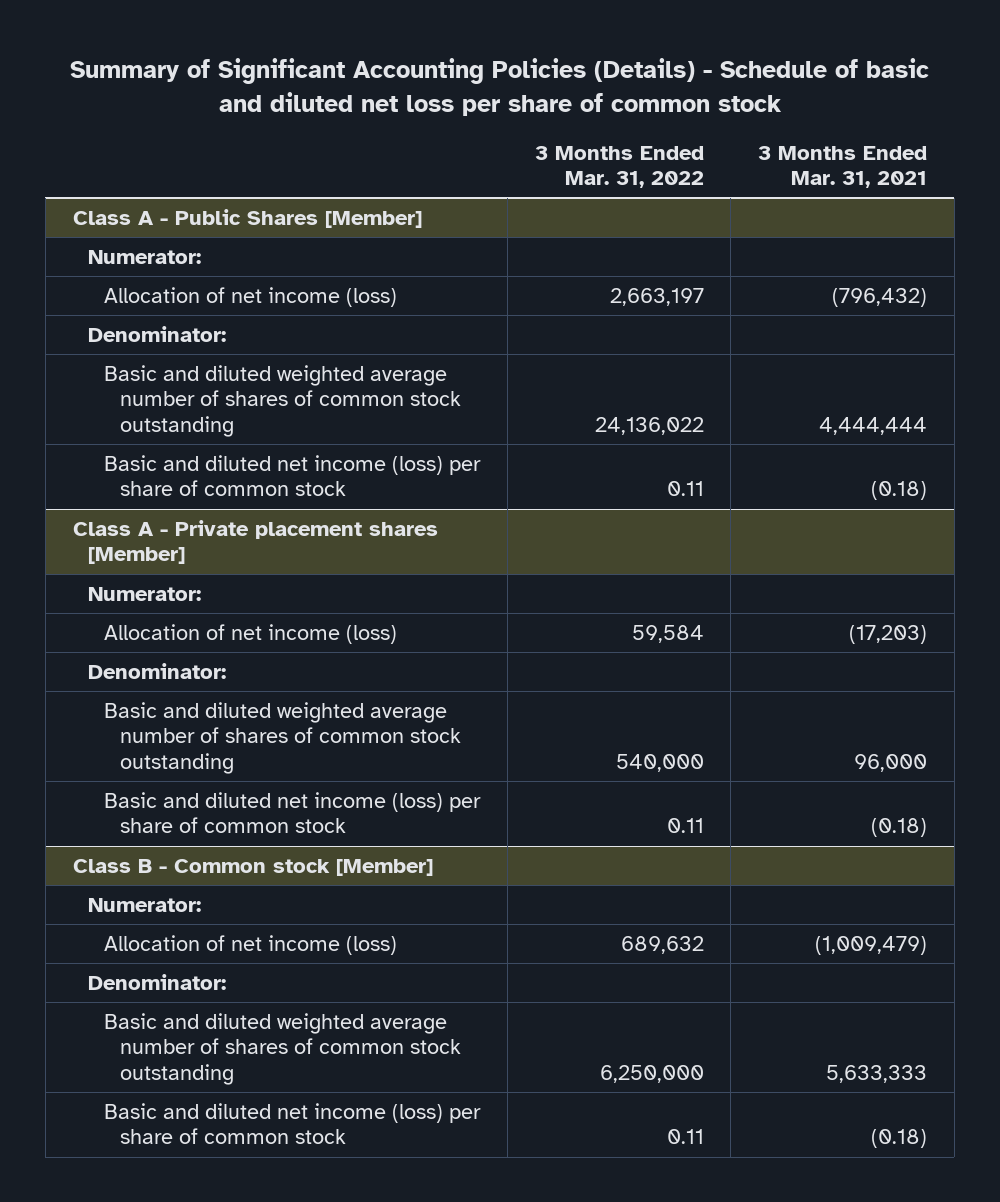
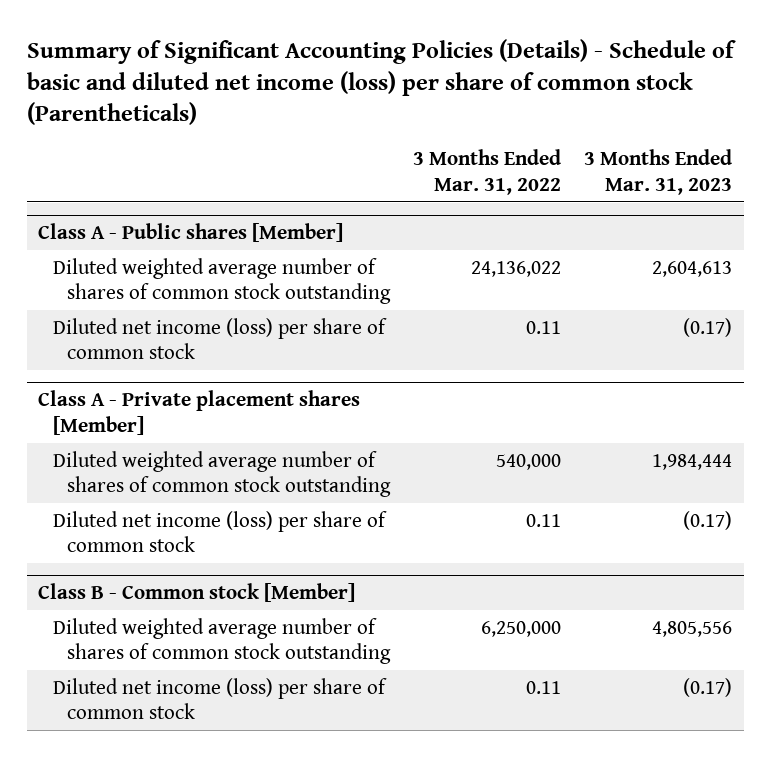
- Summary of Significant Accounting Policies (Details) - Schedule of basic and diluted net loss per share of common stock
+ Summary of Significant Accounting Policies (Details) - Schedule of basic and diluted net income (loss) per share of common stock (Parentheticals)
- | 3 Months Ended Mar. 31, 2022 | 3 Months Ended Mar. 31, 2021
+ | 3 Months Ended Mar. 31, 2022 | 3 Months Ended Mar. 31, 2023
- Class A - Public Shares [Member]
- Numerator:
- Allocation of net income (loss) | 2,663,197 | (796,432)
- Denominator:
- Basic and diluted weighted average number of shares of common stock outstanding | 24,136,022 | 4,444,444
- Basic and diluted net income (loss) per share of common stock | 0.11 | (0.18)
+ Class A - Public shares [Member]
+ Diluted weighted average number of shares of common stock outstanding | 24,136,022 | 2,604,613
+ Diluted net income (loss) per share of common stock | 0.11 | (0.17)
@ Class A - Private placement shares [Member]
- Numerator:
- Allocation of net income (loss) | 59,584 | (17,203)
- Denominator:
- Basic and diluted weighted average number of shares of common stock outstanding | 540,000 | 96,000
- Basic and diluted net income (loss) per share of common stock | 0.11 | (0.18)
+ Diluted weighted average number of shares of common stock outstanding | 540,000 | 1,984,444
+ Diluted net income (loss) per share of common stock | 0.11 | (0.17)
@ Class B - Common stock [Member]
- Numerator:
- Allocation of net income (loss) | 689,632 | (1,009,479)
- Denominator:
- Basic and diluted weighted average number of shares of common stock outstanding | 6,250,000 | 5,633,333
- Basic and diluted net income (loss) per share of common stock | 0.11 | (0.18)
+ Diluted weighted average number of shares of common stock outstanding | 6,250,000 | 4,805,556
+ Diluted net income (loss) per share of common stock | 0.11 | (0.17)

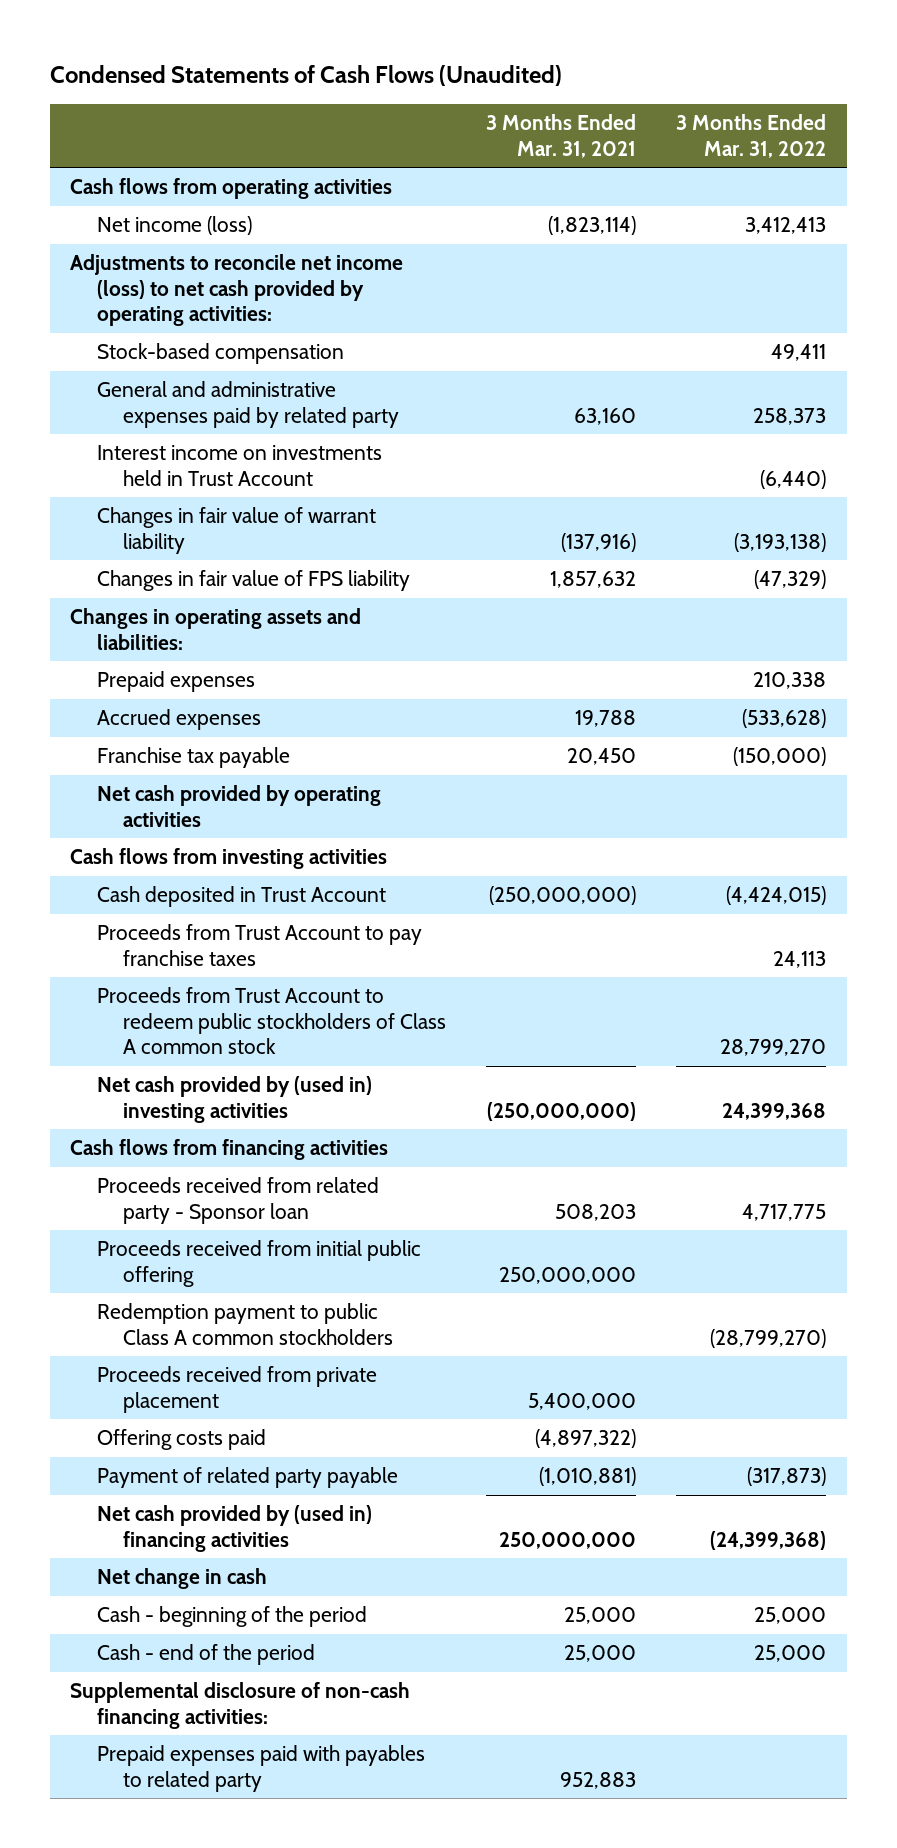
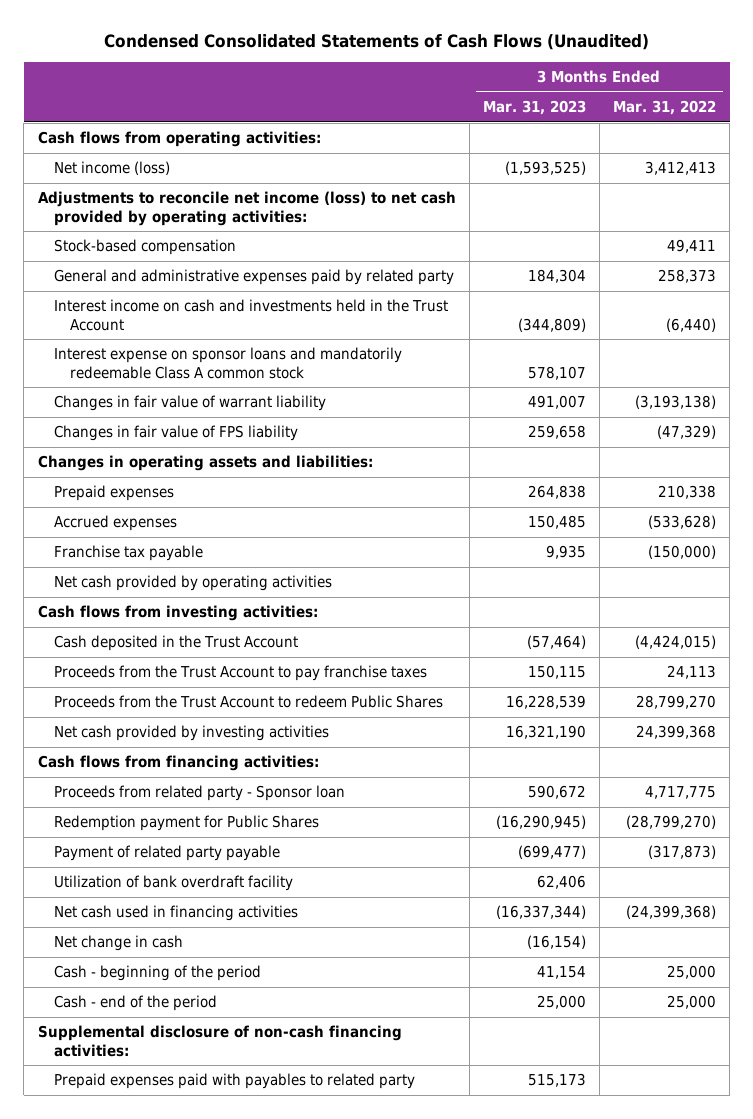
- Condensed Statements of Cash Flows (Unaudited)
+ Condensed Consolidated Statements of Cash Flows (Unaudited)
- | 3 Months Ended Mar. 31, 2021 | 3 Months Ended Mar. 31, 2022
+ | 3 Months Ended Mar. 31, 2023 | 3 Months Ended Mar. 31, 2022
- Cash flows from operating activities
+ Cash flows from operating activities:
- Interest income on investments held in Trust Account | | (6,440)
+ Interest income on cash and investments held in the Trust Account | (344,809) | (6,440)
+ Interest expense on sponsor loans and mandatorily redeemable Class A common stock | 578,107 |
- Cash flows from investing activities
- Cash deposited in Trust Account | (250,000,000) | (4,424,015)
- Proceeds from Trust Account to pay franchise taxes | | 24,113
- Proceeds from Trust Account to redeem public stockholders of Class A common stock | | 28,799,270
- Net cash provided by (used in) investing activities | (250,000,000) | 24,399,368
- Cash flows from financing activities
- Proceeds received from related party - Sponsor loan | 508,203 | 4,717,775
- Proceeds received from initial public offering | 250,000,000 |
- Redemption payment to public Class A common stockholders | | (28,799,270)
- Proceeds received from private placement | 5,400,000 |
- Offering costs paid | (4,897,322) |
+ Cash flows from investing activities:
+ Cash deposited in the Trust Account | (57,464) | (4,424,015)
+ Proceeds from the Trust Account to pay franchise taxes | 150,115 | 24,113
+ Proceeds from the Trust Account to redeem Public Shares | 16,228,539 | 28,799,270
+ Net cash provided by investing activities | 16,321,190 | 24,399,368
+ Cash flows from financing activities:
+ Proceeds from related party - Sponsor loan | 590,672 | 4,717,775
+ Redemption payment for Public Shares | (16,290,945) | (28,799,270)
- Net cash provided by (used in) financing activities | 250,000,000 | (24,399,368)
+ Utilization of bank overdraft facility | 62,406 |
+ Net cash used in financing activities | (16,337,344) | (24,399,368)

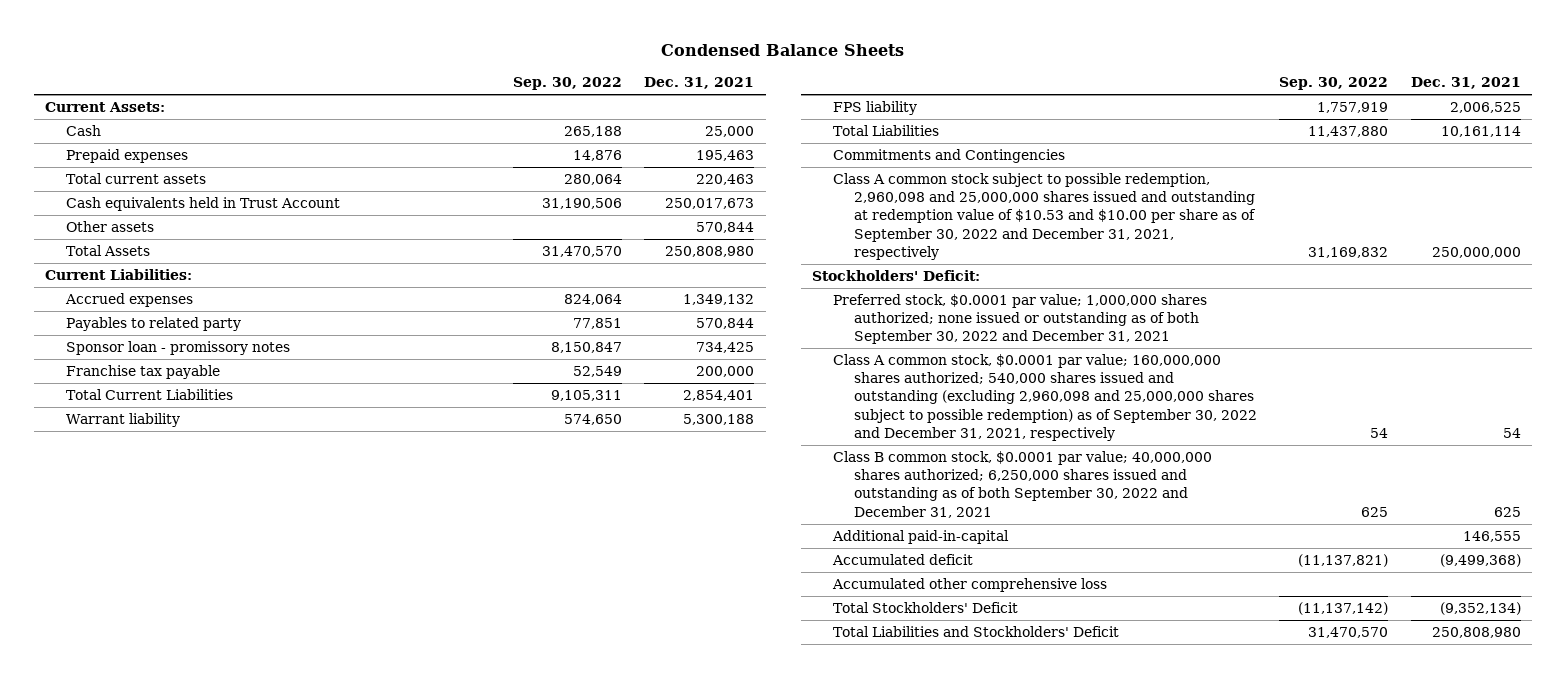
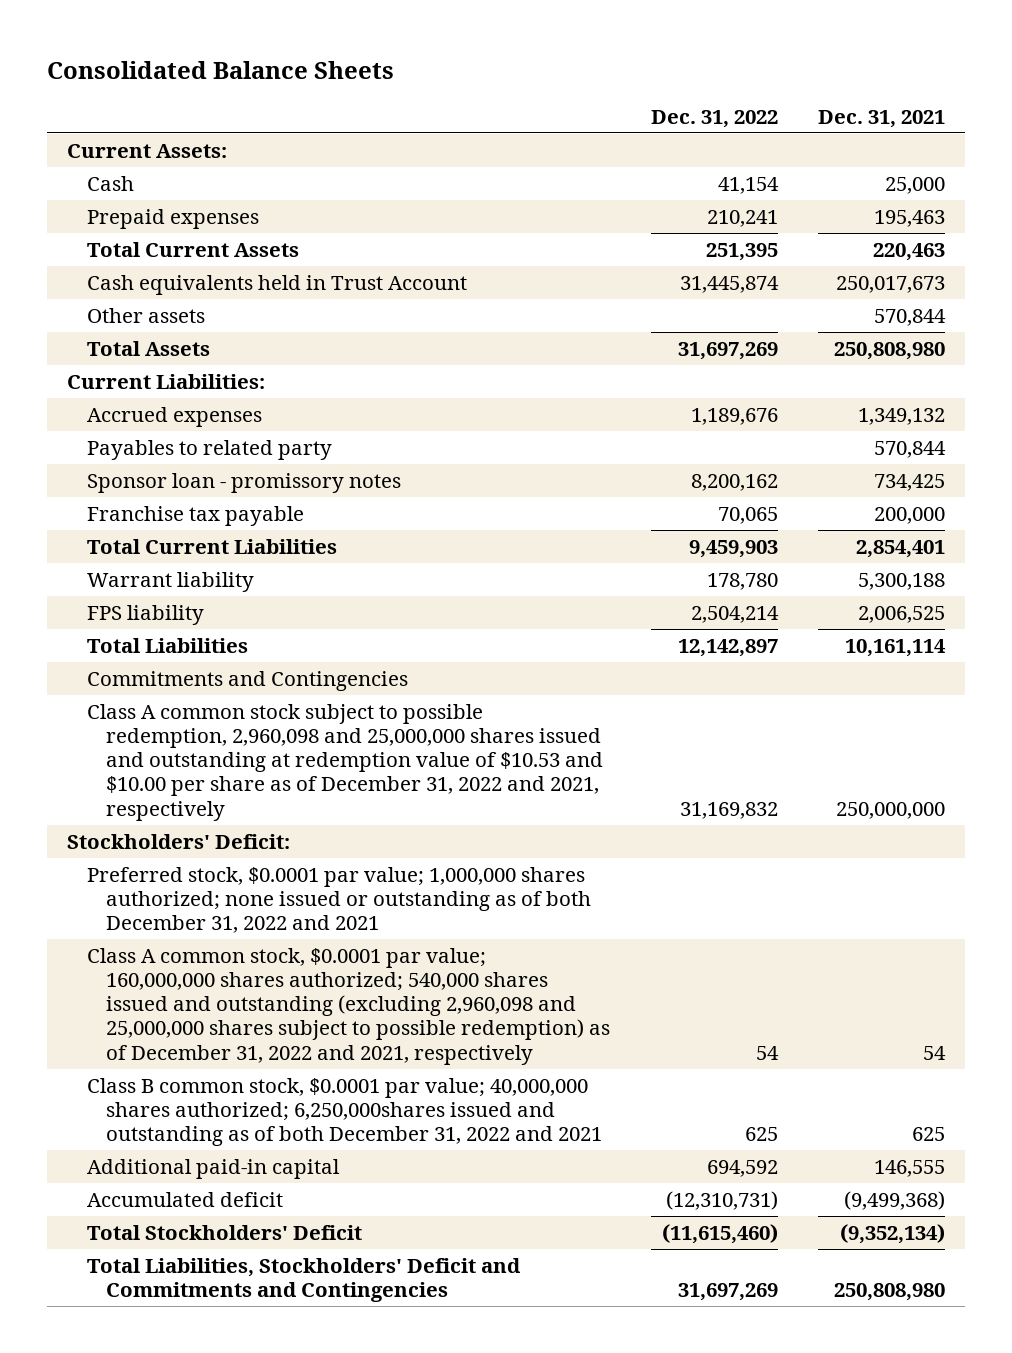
- Condensed Balance Sheets
+ Consolidated Balance Sheets
- | Sep. 30, 2022 | Dec. 31, 2021
+ | Dec. 31, 2022 | Dec. 31, 2021
- Total current assets | 280,064 | 220,463
+ Total Current Assets | 251,395 | 220,463
- Class A common stock subject to possible redemption, 2,960,098 and 25,000,000 shares issued and outstanding at redemption value of $10.53 and $10.00 per share as of September 30, 2022 and December 31, 2021, respectively | 31,169,832 | 250,000,000
+ Class A common stock subject to possible redemption, 2,960,098 and 25,000,000 shares issued and outstanding at redemption value of $10.53 and $10.00 per share as of December 31, 2022 and 2021, respectively | 31,169,832 | 250,000,000
- Preferred stock, $0.0001 par value; 1,000,000 shares authorized; none issued or outstanding as of both September 30, 2022 and December 31, 2021
- Class A common stock, $0.0001 par value; 160,000,000 shares authorized; 540,000 shares issued and outstanding (excluding 2,960,098 and 25,000,000 shares subject to possible redemption) as of September 30, 2022 and December 31, 2021, respectively | 54 | 54
- Class B common stock, $0.0001 par value; 40,000,000 shares authorized; 6,250,000 shares issued and outstanding as of both September 30, 2022 and December 31, 2021 | 625 | 625
- Additional paid-in-capital | | 146,555
+ Preferred stock, $0.0001 par value; 1,000,000 shares authorized; none issued or outstanding as of both December 31, 2022 and 2021
+ Class A common stock, $0.0001 par value; 160,000,000 shares authorized; 540,000 shares issued and outstanding (excluding 2,960,098 and 25,000,000 shares subject to possible redemption) as of December 31, 2022 and 2021, respectively | 54 | 54
+ Class B common stock, $0.0001 par value; 40,000,000 shares authorized; 6,250,000shares issued and outstanding as of both December 31, 2022 and 2021 | 625 | 625
+ Additional paid-in capital | 694,592 | 146,555
- Accumulated other comprehensive loss
- Total Liabilities and Stockholders' Deficit | 31,470,570 | 250,808,980
+ Total Liabilities, Stockholders' Deficit and Commitments and Contingencies | 31,697,269 | 250,808,980

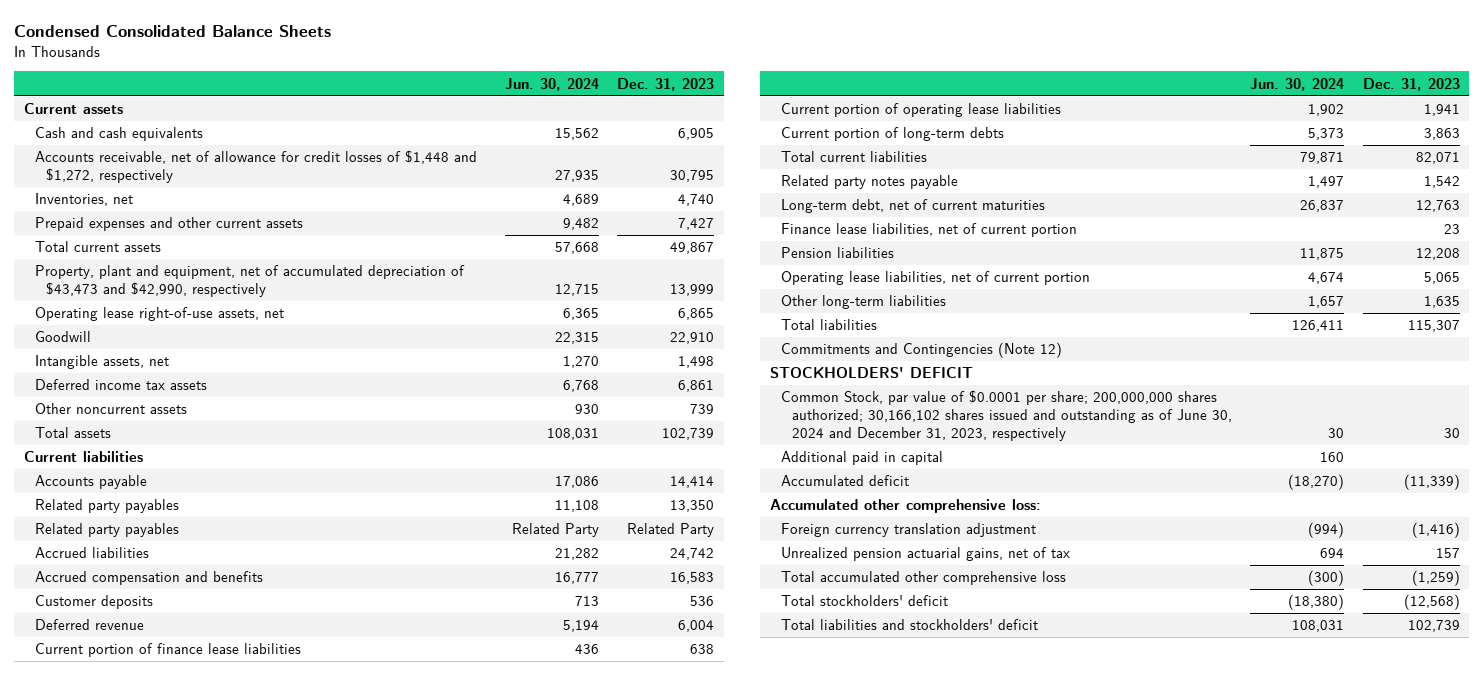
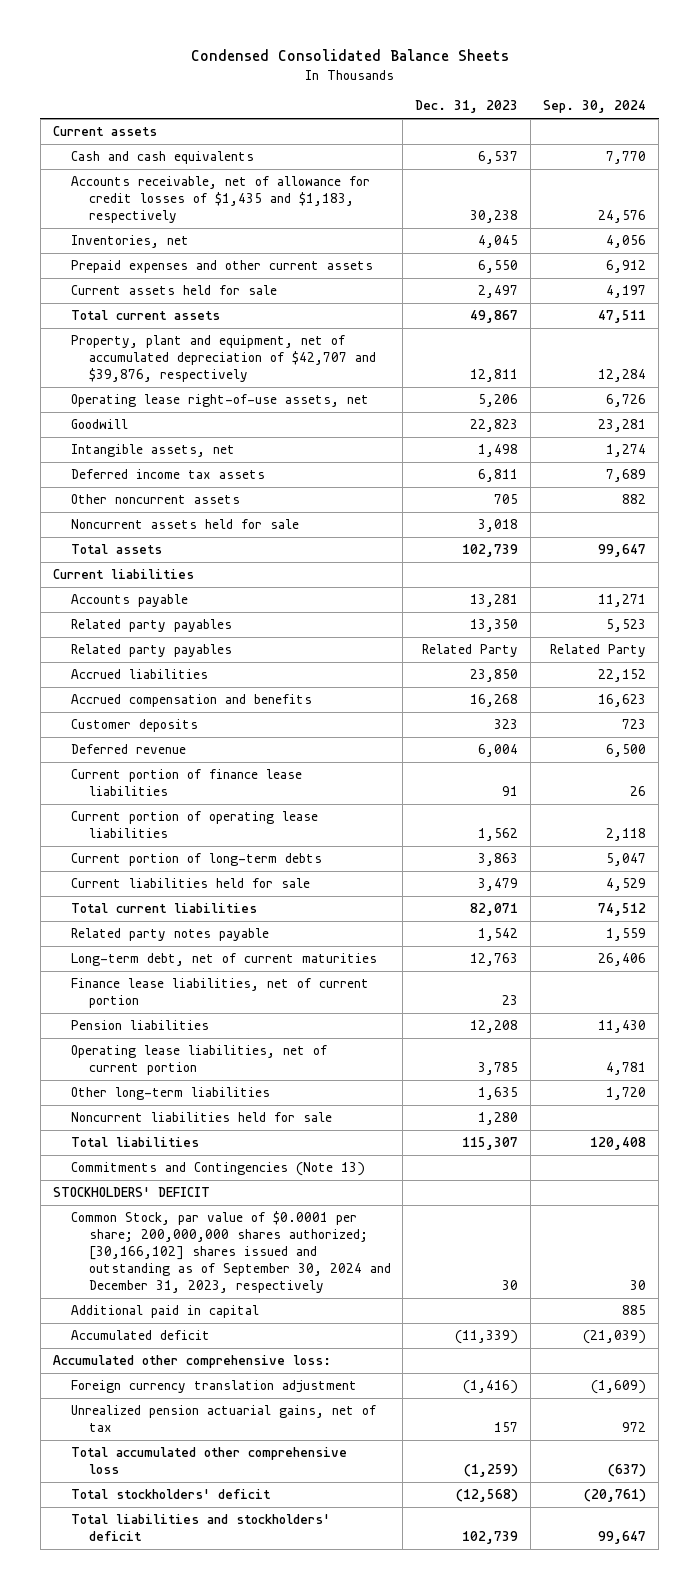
- | Jun. 30, 2024 | Dec. 31, 2023
+ | Dec. 31, 2023 | Sep. 30, 2024
- Cash and cash equivalents | 15,562 | 6,905
- Accounts receivable, net of allowance for credit losses of $1,448 and $1,272, respectively | 27,935 | 30,795
- Inventories, net | 4,689 | 4,740
- Prepaid expenses and other current assets | 9,482 | 7,427
+ Cash and cash equivalents | 6,537 | 7,770
+ Accounts receivable, net of allowance for credit losses of $1,435 and $1,183, respectively | 30,238 | 24,576
+ Inventories, net | 4,045 | 4,056
+ Prepaid expenses and other current assets | 6,550 | 6,912
+ Current assets held for sale | 2,497 | 4,197
- Property, plant and equipment, net of accumulated depreciation of $43,473 and $42,990, respectively | 12,715 | 13,999
- Operating lease right-of-use assets, net | 6,365 | 6,865
- Goodwill | 22,315 | 22,910
+ Property, plant and equipment, net of accumulated depreciation of $42,707 and $39,876, respectively | 12,811 | 12,284
+ Operating lease right-of-use assets, net | 5,206 | 6,726
+ Goodwill | 22,823 | 23,281
- Deferred income tax assets | 6,768 | 6,861
- Other noncurrent assets | 930 | 739
+ Deferred income tax assets | 6,811 | 7,689
+ Other noncurrent assets | 705 | 882
+ Noncurrent assets held for sale | 3,018 |
- Accounts payable | 17,086 | 14,414
+ Accounts payable | 13,281 | 11,271
- Accrued liabilities | 21,282 | 24,742
- Accrued compensation and benefits | 16,777 | 16,583
- Customer deposits | 713 | 536
+ Accrued liabilities | 23,850 | 22,152
+ Accrued compensation and benefits | 16,268 | 16,623
+ Customer deposits | 323 | 723
- Current portion of finance lease liabilities | 436 | 638
- Current portion of operating lease liabilities | 1,902 | 1,941
+ Current portion of finance lease liabilities | 91 | 26
+ Current portion of operating lease liabilities | 1,562 | 2,118
+ Current liabilities held for sale | 3,479 | 4,529
- Operating lease liabilities, net of current portion | 4,674 | 5,065
+ Operating lease liabilities, net of current portion | 3,785 | 4,781
+ Noncurrent liabilities held for sale | 1,280 |
- Commitments and Contingencies (Note 12)
+ Commitments and Contingencies (Note 13)
- Common Stock, par value of $0.0001 per share; 200,000,000 shares authorized; 30,166,102 shares issued and outstanding as of June 30, 2024 and December 31, 2023, respectively | 30 | 30
+ Common Stock, par value of $0.0001 per share; 200,000,000 shares authorized; [30,166,102] shares issued and outstanding as of September 30, 2024 and December 31, 2023, respectively | 30 | 30

